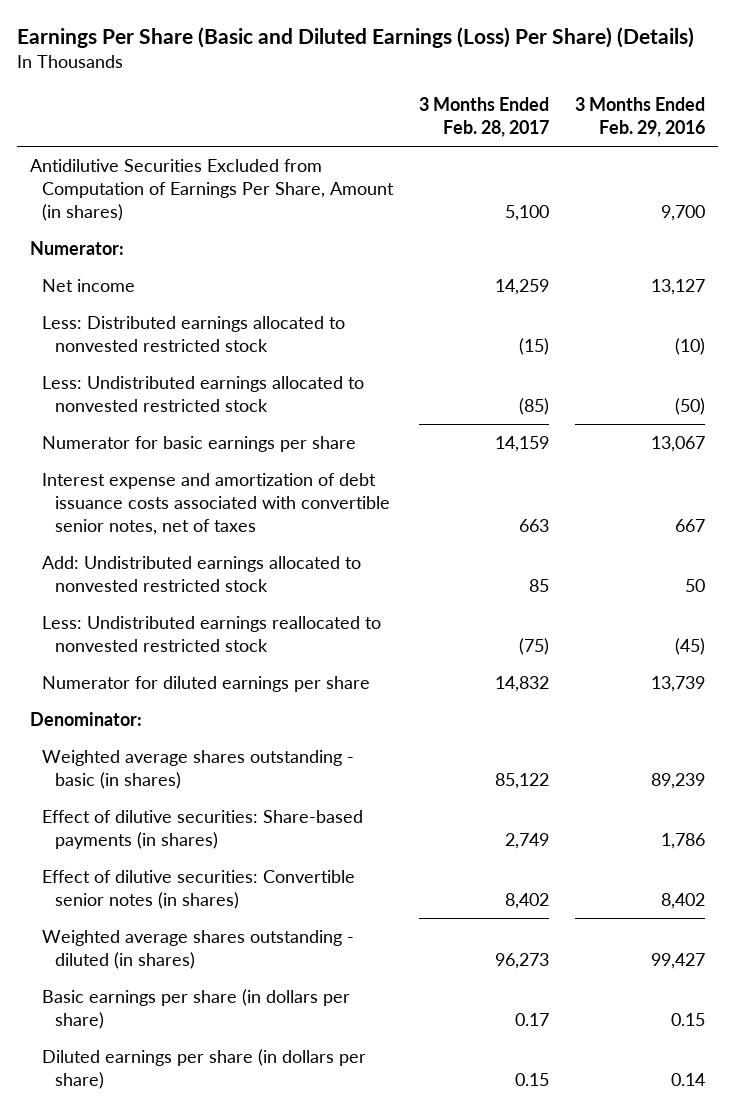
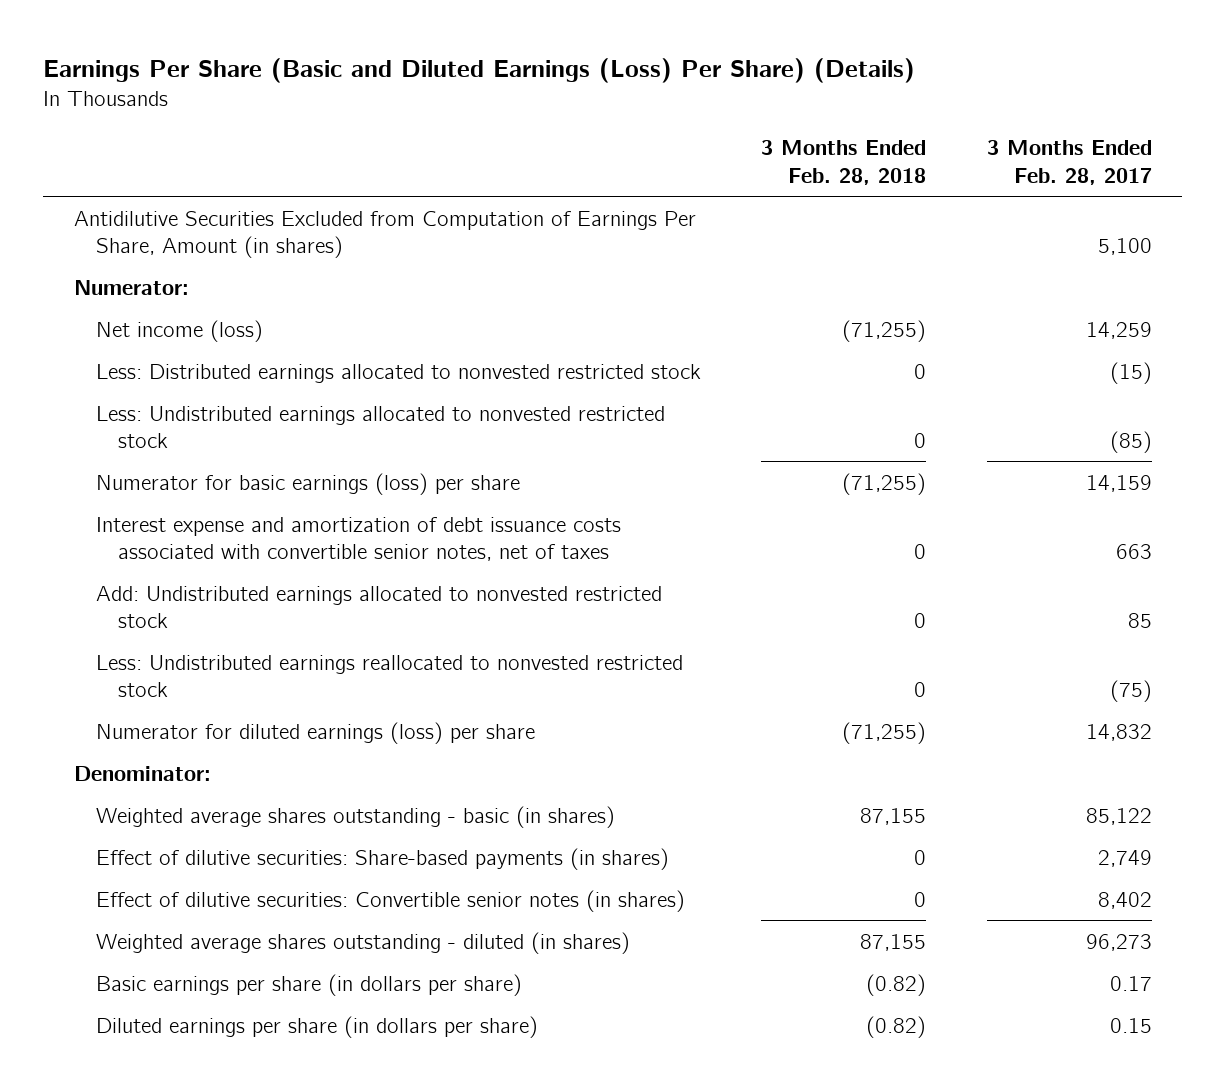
- | 3 Months Ended Feb. 28, 2017 | 3 Months Ended Feb. 29, 2016
+ | 3 Months Ended Feb. 28, 2018 | 3 Months Ended Feb. 28, 2017
- Net income | 14,259 | 13,127
+ Net income (loss) | (71,255) | 14,259
- Numerator for basic earnings per share | 14,159 | 13,067
+ Numerator for basic earnings (loss) per share | (71,255) | 14,159
- Numerator for diluted earnings per share | 14,832 | 13,739
+ Numerator for diluted earnings (loss) per share | (71,255) | 14,832

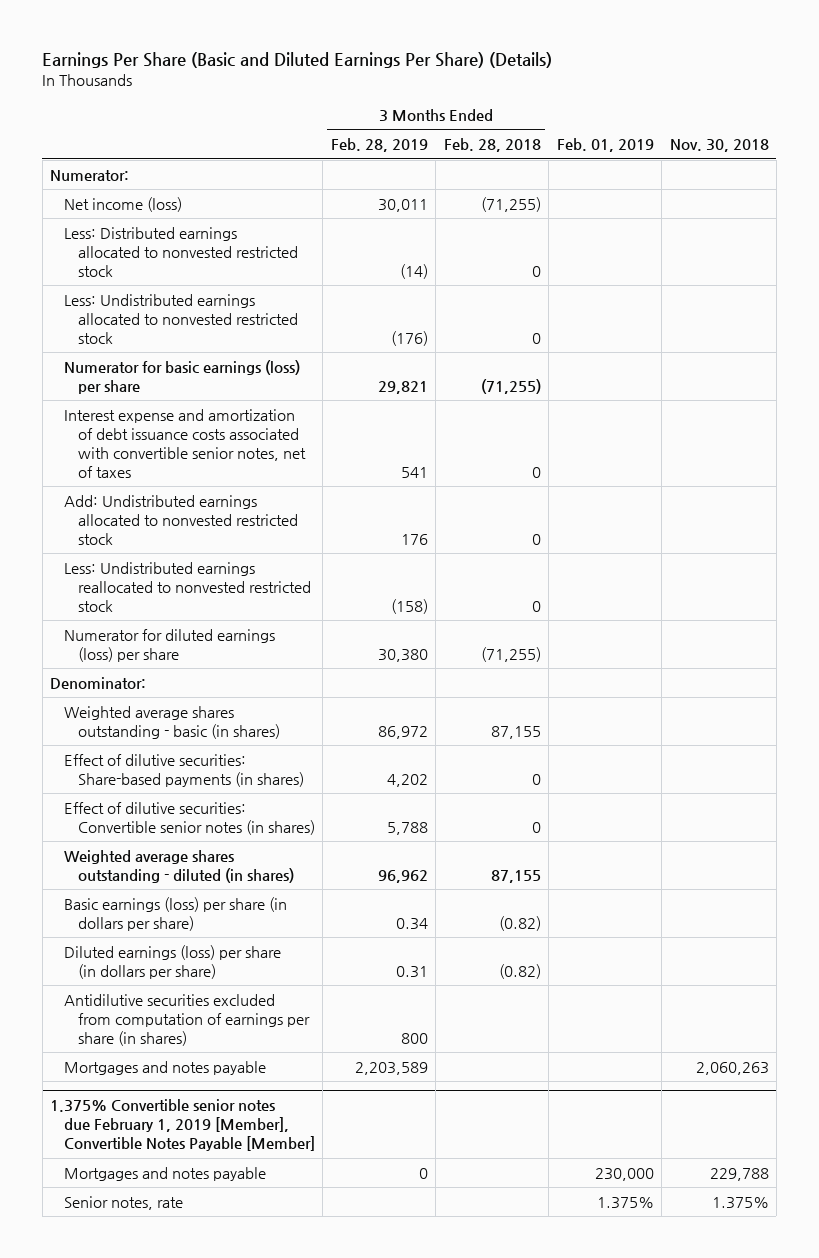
- Earnings Per Share (Basic and Diluted Earnings (Loss) Per Share) (Details)
+ Earnings Per Share (Basic and Diluted Earnings Per Share) (Details)
- | 3 Months Ended Feb. 28, 2018 | 3 Months Ended Feb. 28, 2017
+ | 3 Months Ended Feb. 28, 2019 | 3 Months Ended Feb. 28, 2018 | Feb. 01, 2019 | Nov. 30, 2018
- Antidilutive Securities Excluded from Computation of Earnings Per Share, Amount (in shares) | | 5,100
- Basic earnings per share (in dollars per share) | (0.82) | 0.17
- Diluted earnings per share (in dollars per share) | (0.82) | 0.15
+ Basic earnings (loss) per share (in dollars per share) | 0.34 | (0.82) | |
+ Diluted earnings (loss) per share (in dollars per share) | 0.31 | (0.82) | |
+ Antidilutive securities excluded from computation of earnings per share (in shares) | 800 | | |
+ Mortgages and notes payable | 2,203,589 | | | 2,060,263
+ 1.375% Convertible senior notes due February 1, 2019 [Member], Convertible Notes Payable [Member]
+ Mortgages and notes payable | 0 | | 230,000 | 229,788
+ Senior notes, rate | | | 1.375% | 1.375%

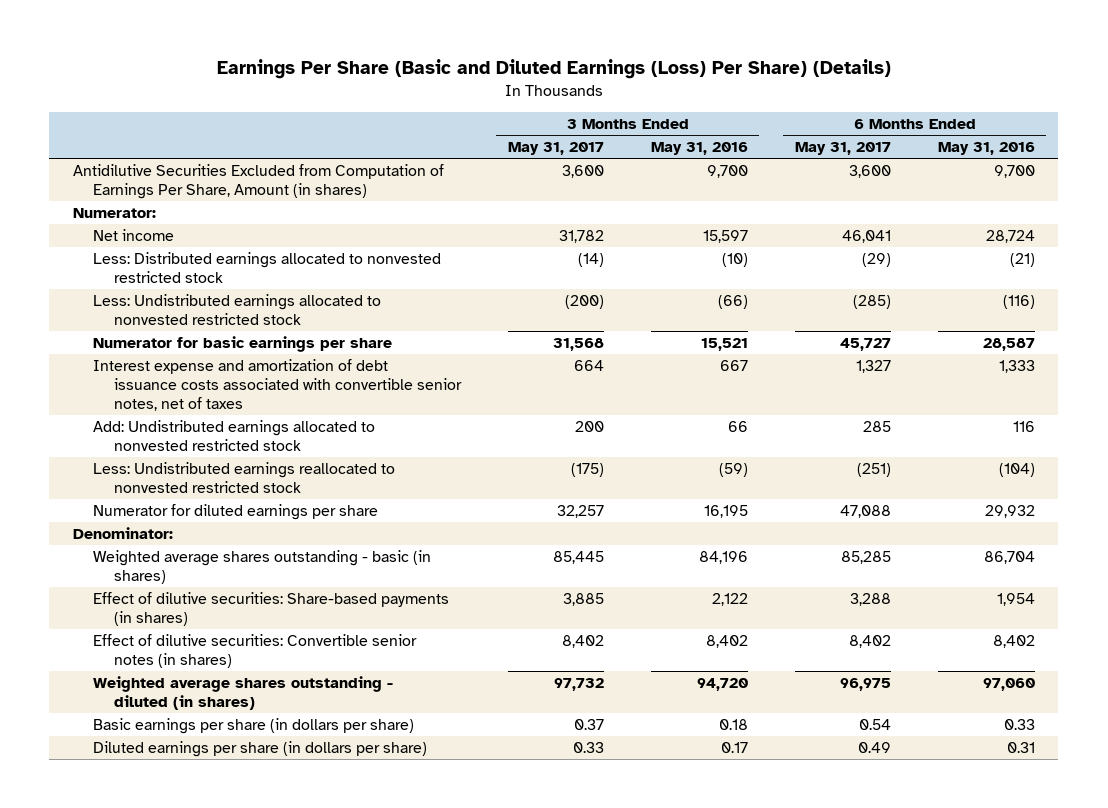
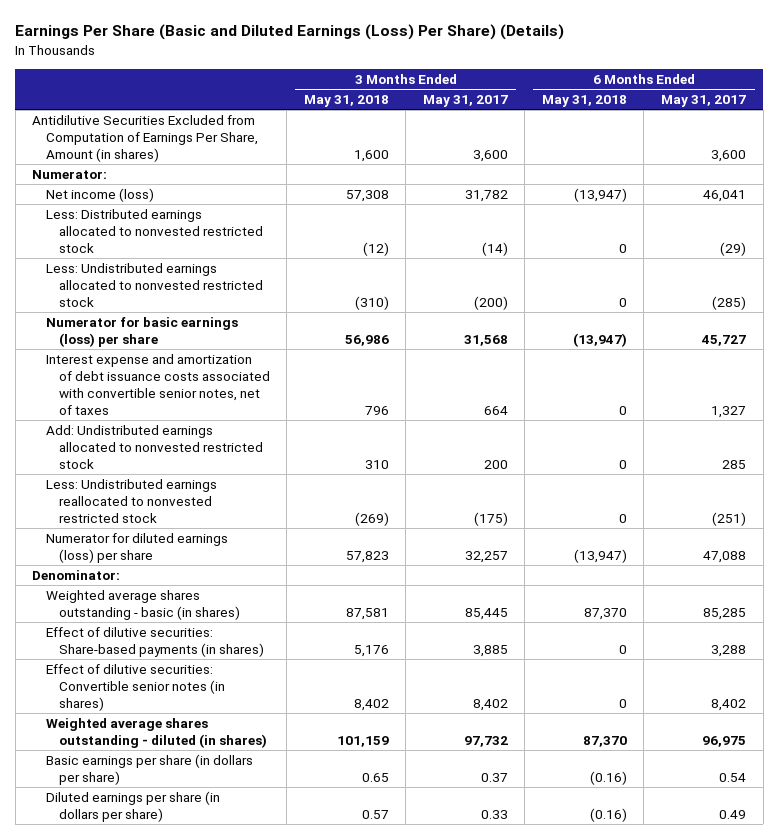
- | 3 Months Ended May 31, 2017 | 3 Months Ended May 31, 2016 | 6 Months Ended May 31, 2017 | 6 Months Ended May 31, 2016
+ | 3 Months Ended May 31, 2018 | 3 Months Ended May 31, 2017 | 6 Months Ended May 31, 2018 | 6 Months Ended May 31, 2017
- Net income | 31,782 | 15,597 | 46,041 | 28,724
+ Net income (loss) | 57,308 | 31,782 | (13,947) | 46,041
- Numerator for basic earnings per share | 31,568 | 15,521 | 45,727 | 28,587
+ Numerator for basic earnings (loss) per share | 56,986 | 31,568 | (13,947) | 45,727
- Numerator for diluted earnings per share | 32,257 | 16,195 | 47,088 | 29,932
+ Numerator for diluted earnings (loss) per share | 57,823 | 32,257 | (13,947) | 47,088

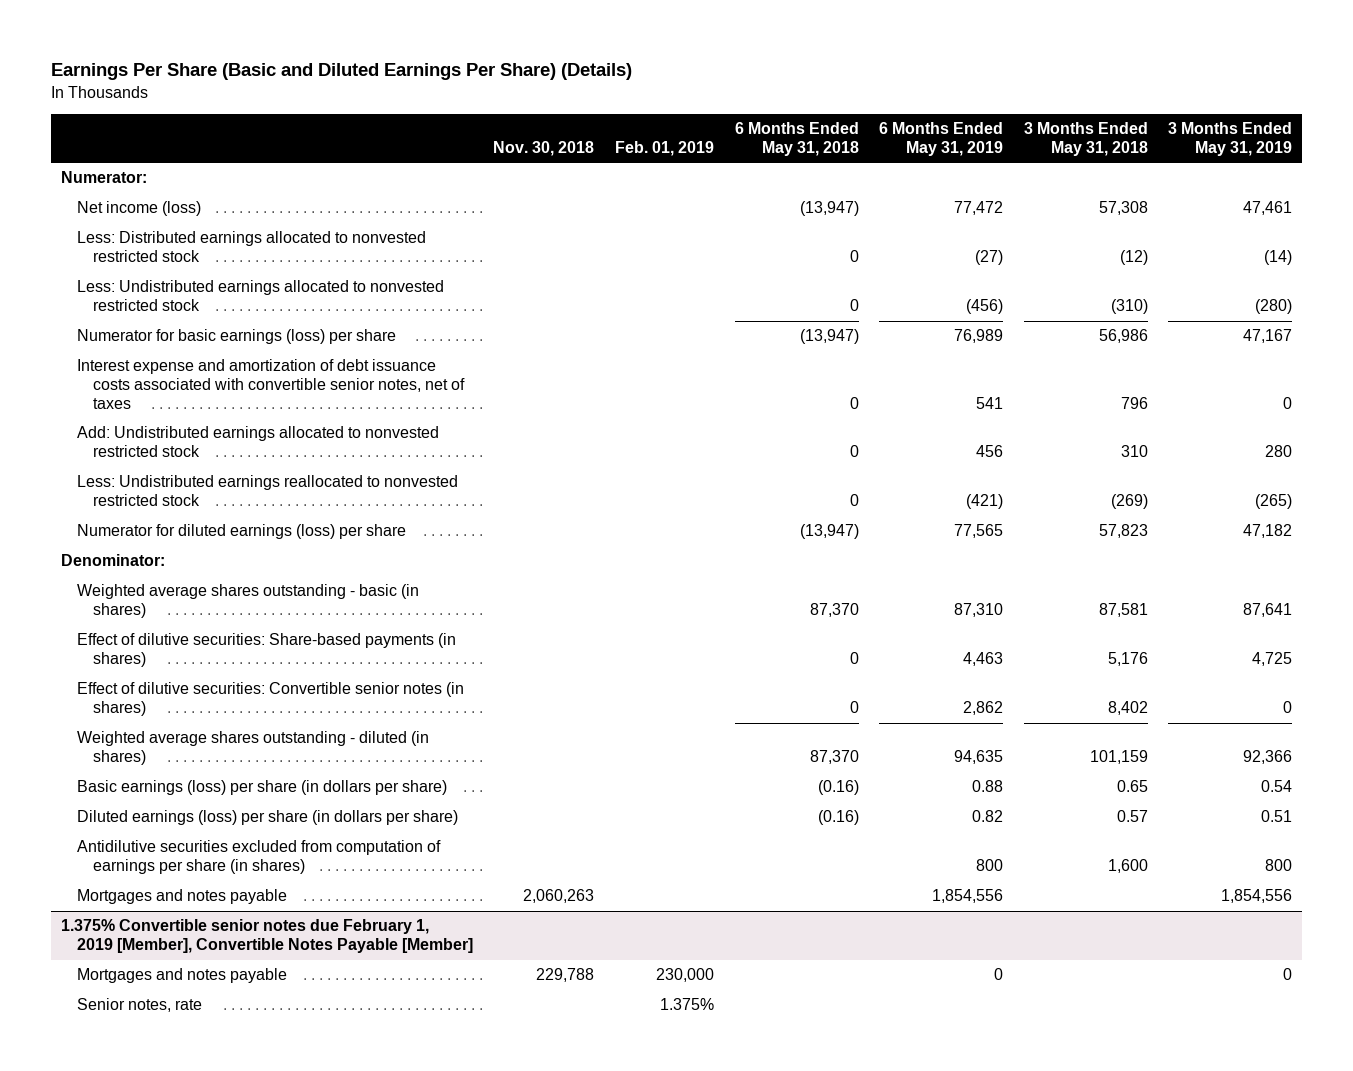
- Earnings Per Share (Basic and Diluted Earnings (Loss) Per Share) (Details)
+ Earnings Per Share (Basic and Diluted Earnings Per Share) (Details)
- | 3 Months Ended May 31, 2018 | 3 Months Ended May 31, 2017 | 6 Months Ended May 31, 2018 | 6 Months Ended May 31, 2017
+ | Nov. 30, 2018 | Feb. 01, 2019 | 6 Months Ended May 31, 2018 | 6 Months Ended May 31, 2019 | 3 Months Ended May 31, 2018 | 3 Months Ended May 31, 2019
- Antidilutive Securities Excluded from Computation of Earnings Per Share, Amount (in shares) | 1,600 | 3,600 | | 3,600
- Basic earnings per share (in dollars per share) | 0.65 | 0.37 | (0.16) | 0.54
- Diluted earnings per share (in dollars per share) | 0.57 | 0.33 | (0.16) | 0.49
+ Basic earnings (loss) per share (in dollars per share) | | | (0.16) | 0.88 | 0.65 | 0.54
+ Diluted earnings (loss) per share (in dollars per share) | | | (0.16) | 0.82 | 0.57 | 0.51
+ Antidilutive securities excluded from computation of earnings per share (in shares) | | | | 800 | 1,600 | 800
+ Mortgages and notes payable | 2,060,263 | | | 1,854,556 | | 1,854,556
+ 1.375% Convertible senior notes due February 1, 2019 [Member], Convertible Notes Payable [Member]
+ Mortgages and notes payable | 229,788 | 230,000 | | 0 | | 0
+ Senior notes, rate | | 1.375% | | | |

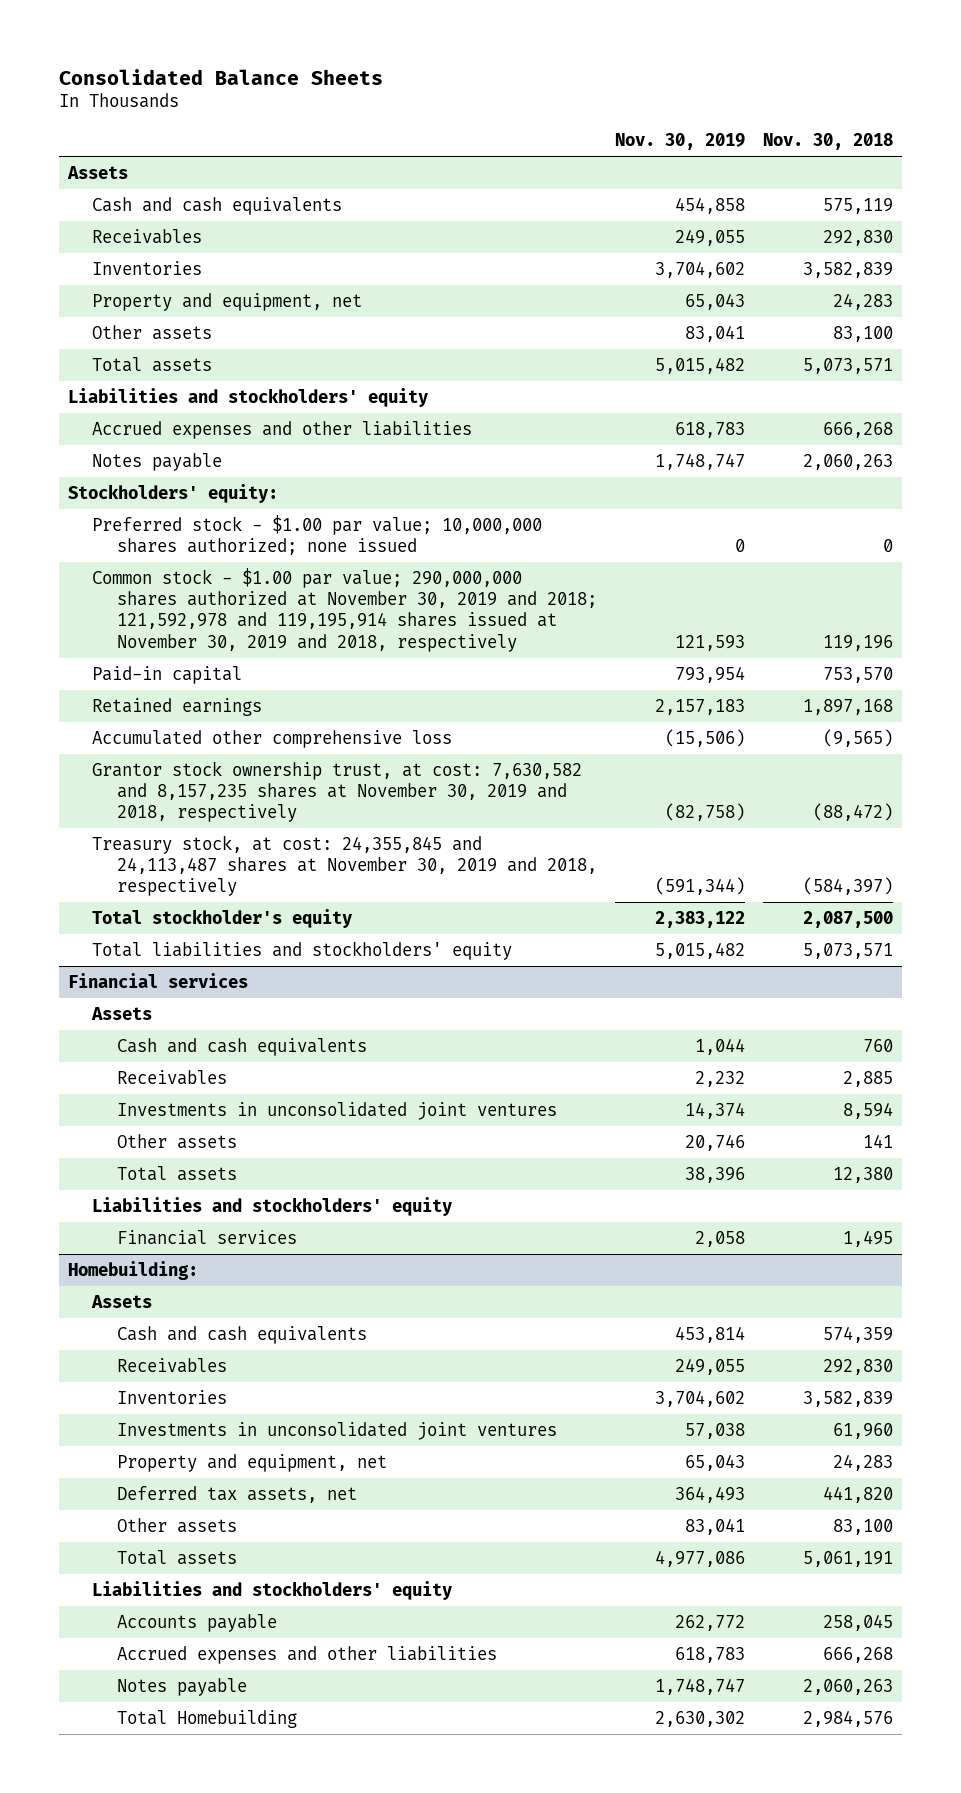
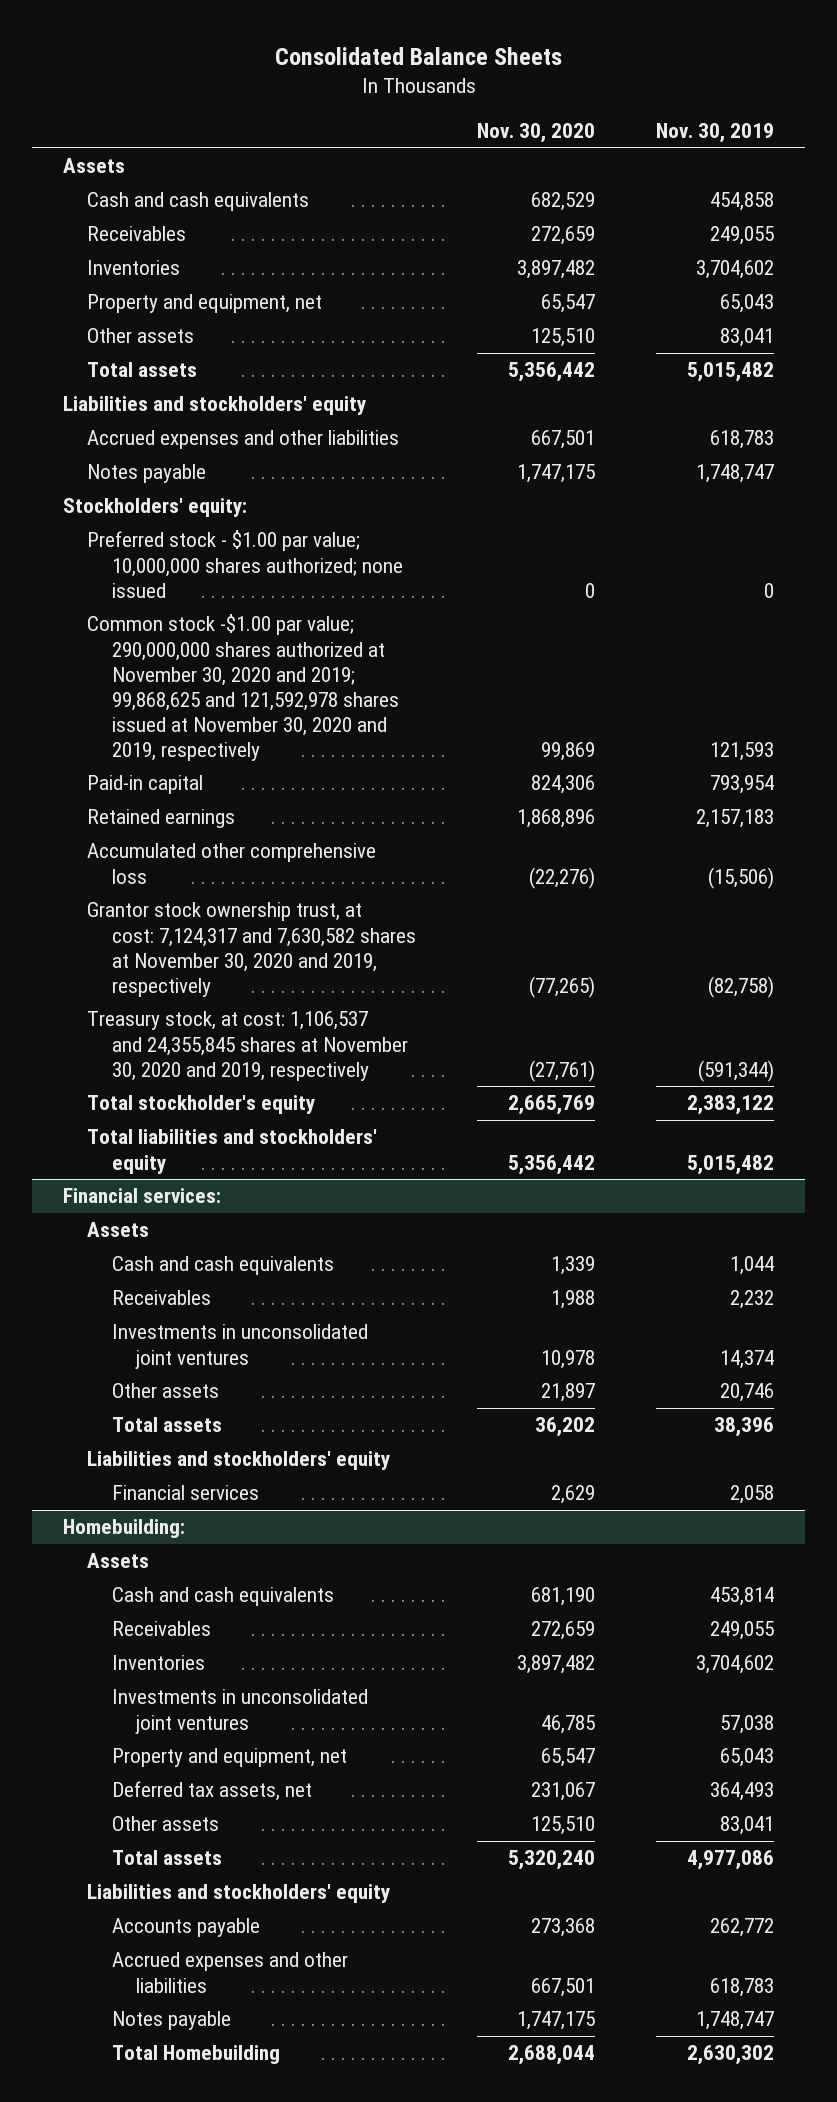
- | Nov. 30, 2019 | Nov. 30, 2018
+ | Nov. 30, 2020 | Nov. 30, 2019
- Common stock - $1.00 par value; 290,000,000 shares authorized at November 30, 2019 and 2018; 121,592,978 and 119,195,914 shares issued at November 30, 2019 and 2018, respectively | 121,593 | 119,196
+ Common stock -$1.00 par value; 290,000,000 shares authorized at November 30, 2020 and 2019; 99,868,625 and 121,592,978 shares issued at November 30, 2020 and 2019, respectively | 99,869 | 121,593
- Grantor stock ownership trust, at cost: 7,630,582 and 8,157,235 shares at November 30, 2019 and 2018, respectively | (82,758) | (88,472)
- Treasury stock, at cost: 24,355,845 and 24,113,487 shares at November 30, 2019 and 2018, respectively | (591,344) | (584,397)
+ Grantor stock ownership trust, at cost: 7,124,317 and 7,630,582 shares at November 30, 2020 and 2019, respectively | (77,265) | (82,758)
+ Treasury stock, at cost: 1,106,537 and 24,355,845 shares at November 30, 2020 and 2019, respectively | (27,761) | (591,344)
- Financial services
+ Financial services:

